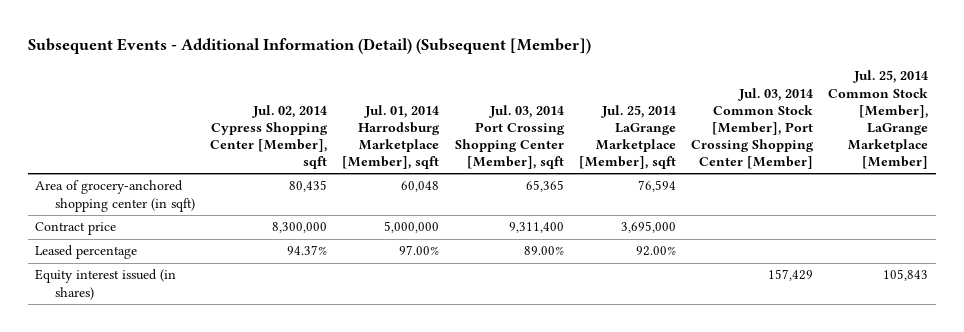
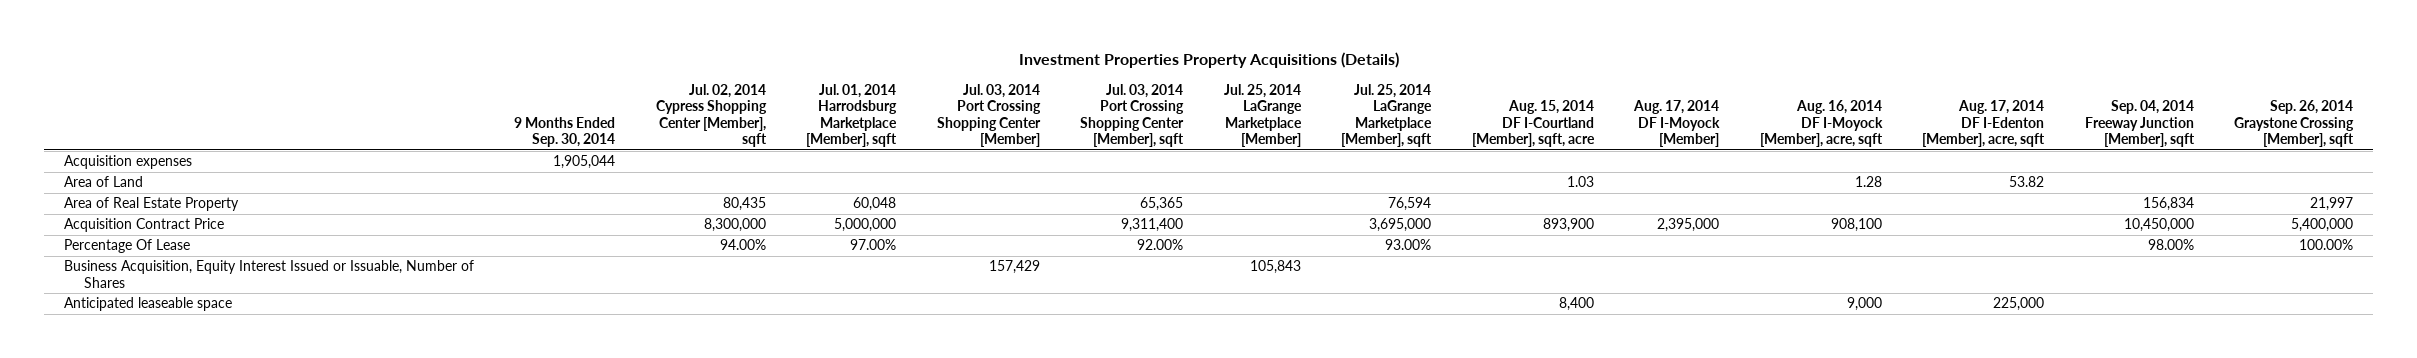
- Subsequent Events - Additional Information (Detail) (Subsequent [Member])
+ Investment Properties Property Acquisitions (Details)
- | Jul. 02, 2014 Cypress Shopping Center [Member], sqft | Jul. 01, 2014 Harrodsburg Marketplace [Member], sqft | Jul. 03, 2014 Port Crossing Shopping Center [Member], sqft | Jul. 25, 2014 LaGrange Marketplace [Member], sqft | Jul. 03, 2014 Common Stock [Member], Port Crossing Shopping Center [Member] | Jul. 25, 2014 Common Stock [Member], LaGrange Marketplace [Member]
+ | 9 Months Ended Sep. 30, 2014 | Jul. 02, 2014 Cypress Shopping Center [Member], sqft | Jul. 01, 2014 Harrodsburg Marketplace [Member], sqft | Jul. 03, 2014 Port Crossing Shopping Center [Member] | Jul. 03, 2014 Port Crossing Shopping Center [Member], sqft | Jul. 25, 2014 LaGrange Marketplace [Member] | Jul. 25, 2014 LaGrange Marketplace [Member], sqft | Aug. 15, 2014 DF I-Courtland [Member], sqft, acre | Aug. 17, 2014 DF I-Moyock [Member] | Aug. 16, 2014 DF I-Moyock [Member], acre, sqft | Aug. 17, 2014 DF I-Edenton [Member], acre, sqft | Sep. 04, 2014 Freeway Junction [Member], sqft | Sep. 26, 2014 Graystone Crossing [Member], sqft
- Area of grocery-anchored shopping center (in sqft) | 80,435 | 60,048 | 65,365 | 76,594 | |
- Contract price | 8,300,000 | 5,000,000 | 9,311,400 | 3,695,000 | |
- Leased percentage | 94.37% | 97.00% | 89.00% | 92.00% | |
- Equity interest issued (in shares) | | | | | 157,429 | 105,843
+ Acquisition expenses | 1,905,044 | | | | | | | | | | | |
+ Area of Land | | | | | | | | 1.03 | | 1.28 | 53.82 | |
+ Area of Real Estate Property | | 80,435 | 60,048 | | 65,365 | | 76,594 | | | | | 156,834 | 21,997
+ Acquisition Contract Price | | 8,300,000 | 5,000,000 | | 9,311,400 | | 3,695,000 | 893,900 | 2,395,000 | 908,100 | | 10,450,000 | 5,400,000
+ Percentage Of Lease | | 94.00% | 97.00% | | 92.00% | | 93.00% | | | | | 98.00% | 100.00%
+ Business Acquisition, Equity Interest Issued or Issuable, Number of Shares | | | | 157,429 | | 105,843 | | | | | | |
+ Anticipated leaseable space | | | | | | | | 8,400 | | 9,000 | 225,000 | |

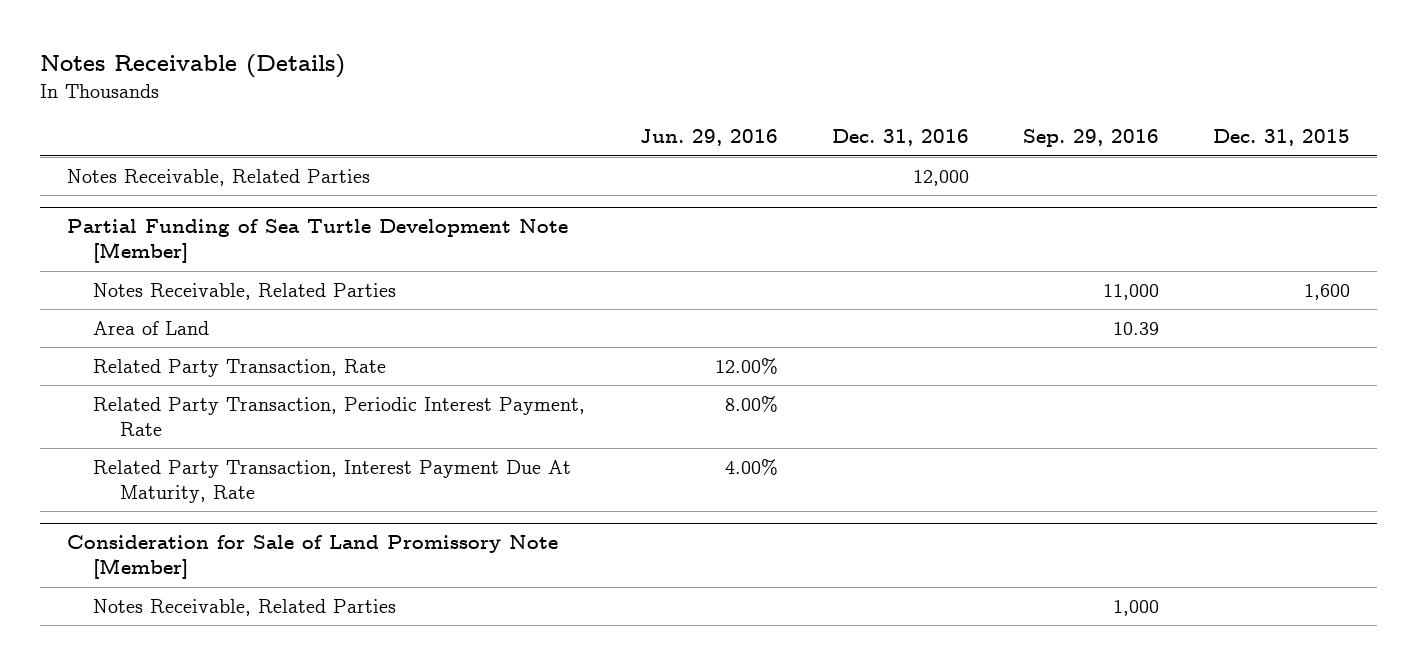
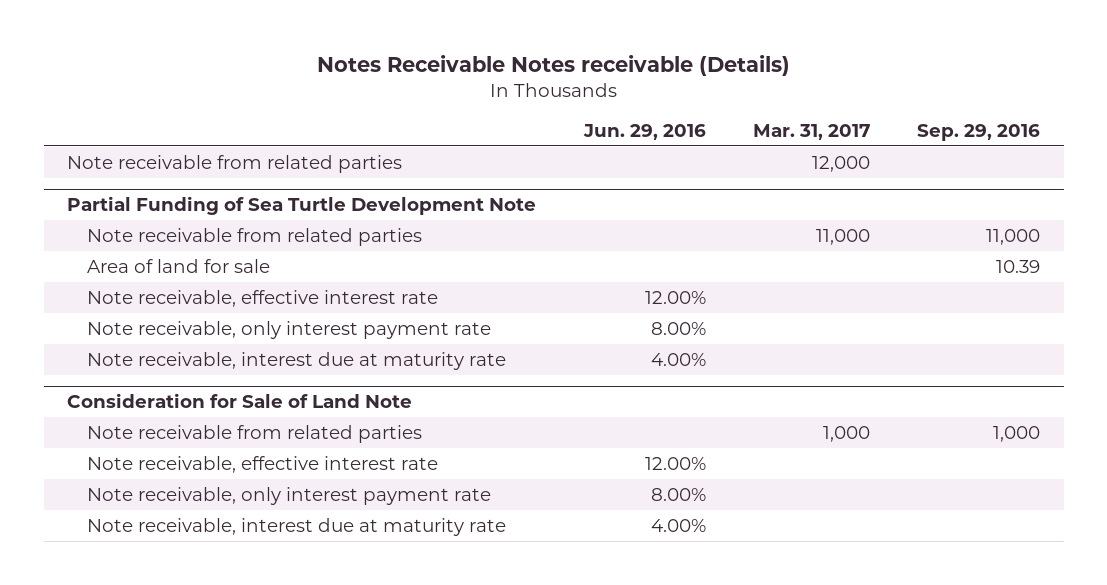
- Notes Receivable (Details)
+ Notes Receivable Notes receivable (Details)
- | Jun. 29, 2016 | Dec. 31, 2016 | Sep. 29, 2016 | Dec. 31, 2015
+ | Jun. 29, 2016 | Mar. 31, 2017 | Sep. 29, 2016
- Notes Receivable, Related Parties | | 12,000 | |
- Partial Funding of Sea Turtle Development Note [Member]
- Notes Receivable, Related Parties | | | 11,000 | 1,600
- Area of Land | | | 10.39 |
- Related Party Transaction, Rate | 12.00% | | |
- Related Party Transaction, Periodic Interest Payment, Rate | 8.00% | | |
- Related Party Transaction, Interest Payment Due At Maturity, Rate | 4.00% | | |
- Consideration for Sale of Land Promissory Note [Member]
- Notes Receivable, Related Parties | | | 1,000 |
+ Note receivable from related parties | | 12,000 |
+ Partial Funding of Sea Turtle Development Note
+ Note receivable from related parties | | 11,000 | 11,000
+ Area of land for sale | | | 10.39
+ Note receivable, effective interest rate | 12.00% | |
+ Note receivable, only interest payment rate | 8.00% | |
+ Note receivable, interest due at maturity rate | 4.00% | |
+ Consideration for Sale of Land Note
+ Note receivable from related parties | | 1,000 | 1,000
+ Note receivable, effective interest rate | 12.00% | |
+ Note receivable, only interest payment rate | 8.00% | |
+ Note receivable, interest due at maturity rate | 4.00% | |

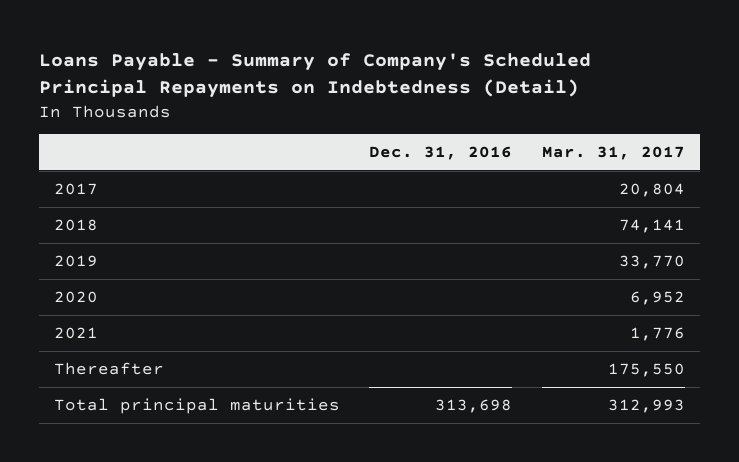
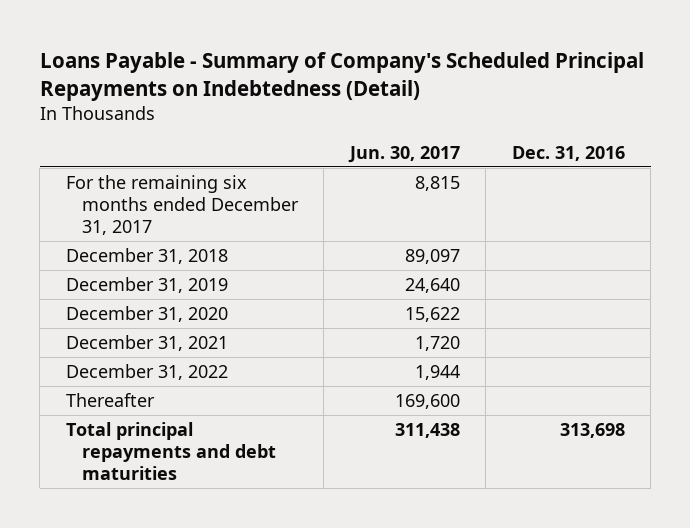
- | Dec. 31, 2016 | Mar. 31, 2017
+ | Jun. 30, 2017 | Dec. 31, 2016
- 2017 | | 20,804
- 2018 | | 74,141
- 2019 | | 33,770
- 2020 | | 6,952
- 2021 | | 1,776
+ For the remaining six months ended December 31, 2017 | 8,815 |
+ December 31, 2018 | 89,097 |
+ December 31, 2019 | 24,640 |
+ December 31, 2020 | 15,622 |
+ December 31, 2021 | 1,720 |
+ December 31, 2022 | 1,944 |
- Total principal maturities | 313,698 | 312,993
+ Total principal repayments and debt maturities | 311,438 | 313,698

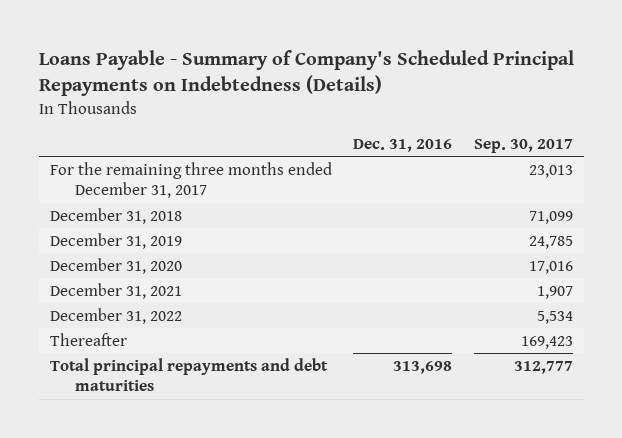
- Loans Payable - Summary of Company's Scheduled Principal Repayments on Indebtedness (Detail)
+ Loans Payable - Summary of Company's Scheduled Principal Repayments on Indebtedness (Details)
- | Jun. 30, 2017 | Dec. 31, 2016
+ | Dec. 31, 2016 | Sep. 30, 2017
- For the remaining six months ended December 31, 2017 | 8,815 |
+ For the remaining three months ended December 31, 2017 | | 23,013

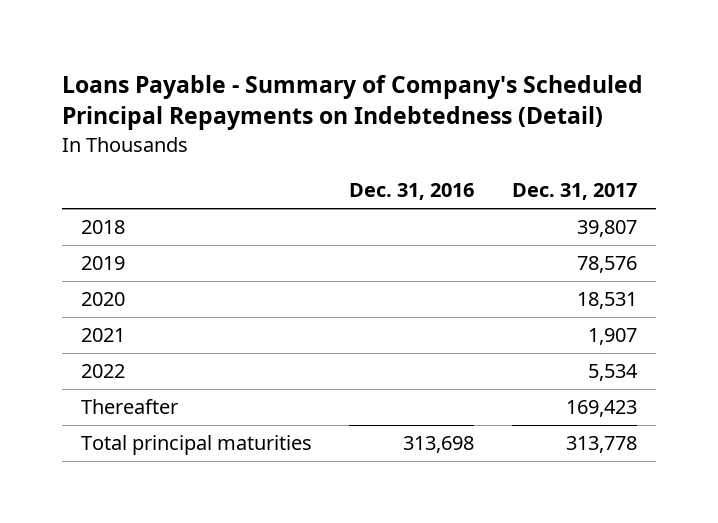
- Loans Payable - Summary of Company's Scheduled Principal Repayments on Indebtedness (Details)
+ Loans Payable - Summary of Company's Scheduled Principal Repayments on Indebtedness (Detail)
- | Dec. 31, 2016 | Sep. 30, 2017
+ | Dec. 31, 2016 | Dec. 31, 2017
- For the remaining three months ended December 31, 2017 | | 23,013
- December 31, 2018 | | 71,099
- December 31, 2019 | | 24,785
- December 31, 2020 | | 17,016
- December 31, 2021 | | 1,907
- December 31, 2022 | | 5,534
+ 2018 | | 39,807
+ 2019 | | 78,576
+ 2020 | | 18,531
+ 2021 | | 1,907
+ 2022 | | 5,534
- Total principal repayments and debt maturities | 313,698 | 312,777
+ Total principal maturities | 313,698 | 313,778

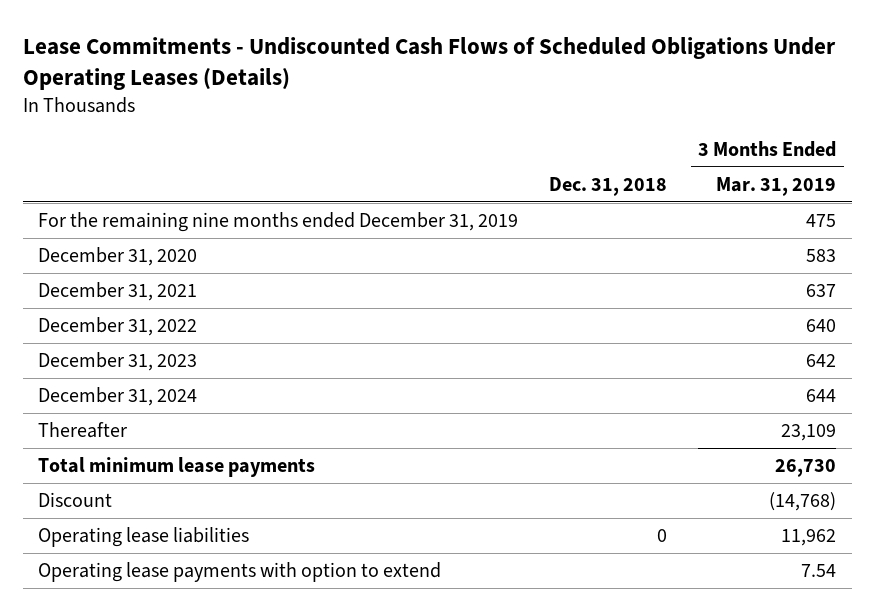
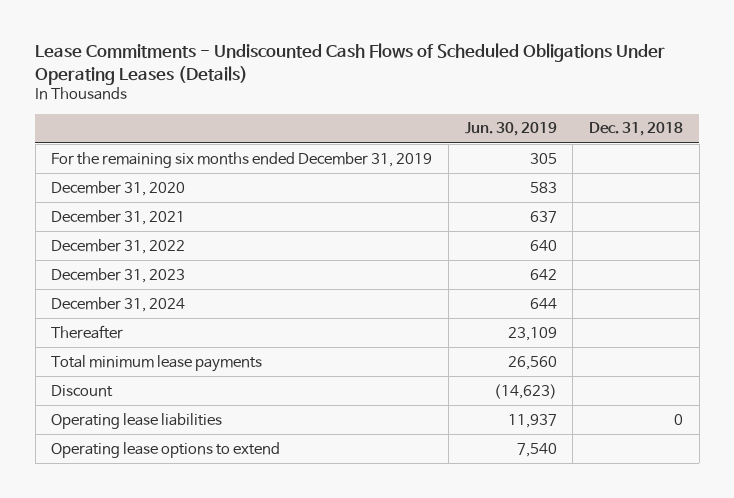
- | Dec. 31, 2018 | 3 Months Ended Mar. 31, 2019
+ | Jun. 30, 2019 | Dec. 31, 2018
- For the remaining nine months ended December 31, 2019 | | 475
+ For the remaining six months ended December 31, 2019 | 305 |
- Operating lease payments with option to extend | | 7.54
+ Operating lease options to extend | 7,540 |

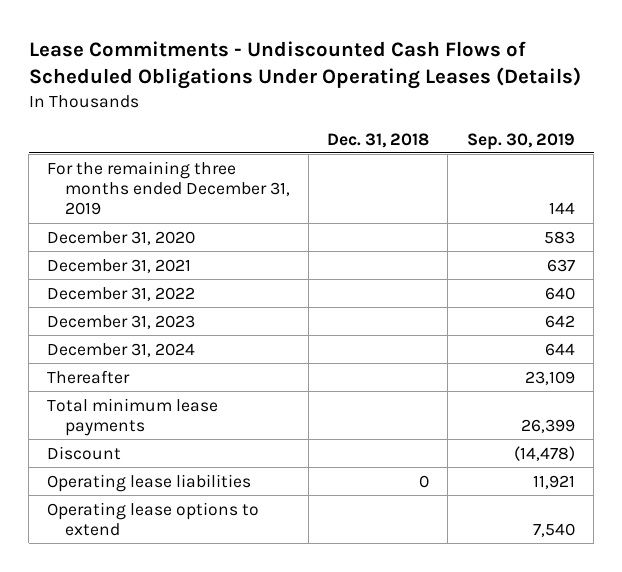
- | Jun. 30, 2019 | Dec. 31, 2018
+ | Dec. 31, 2018 | Sep. 30, 2019
- For the remaining six months ended December 31, 2019 | 305 |
+ For the remaining three months ended December 31, 2019 | | 144

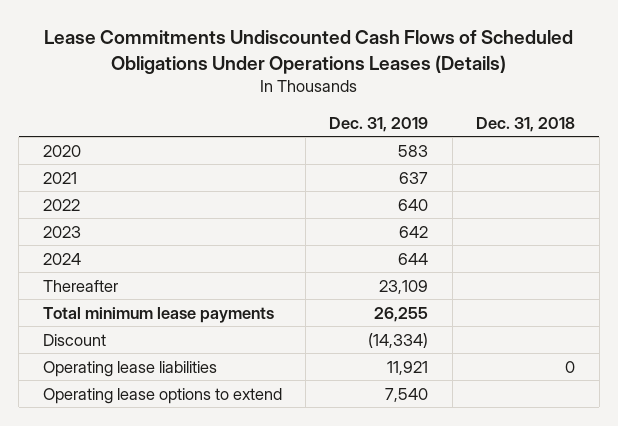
- Lease Commitments - Undiscounted Cash Flows of Scheduled Obligations Under Operating Leases (Details)
+ Lease Commitments Undiscounted Cash Flows of Scheduled Obligations Under Operations Leases (Details)
- | Dec. 31, 2018 | Sep. 30, 2019
+ | Dec. 31, 2019 | Dec. 31, 2018
- For the remaining three months ended December 31, 2019 | | 144
- December 31, 2020 | | 583
- December 31, 2021 | | 637
- December 31, 2022 | | 640
- December 31, 2023 | | 642
- December 31, 2024 | | 644
+ 2020 | 583 |
+ 2021 | 637 |
+ 2022 | 640 |
+ 2023 | 642 |
+ 2024 | 644 |

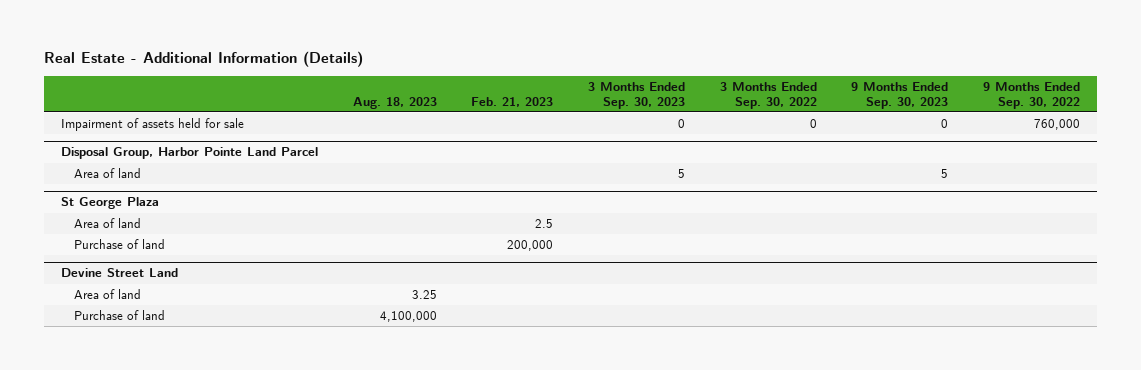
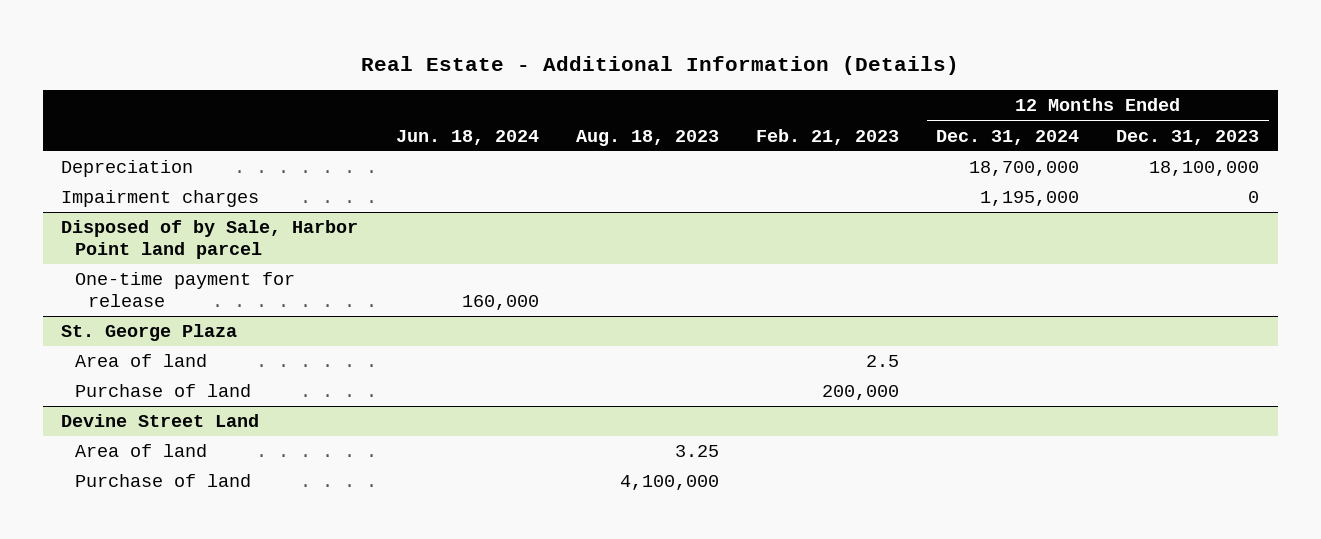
- | Aug. 18, 2023 | Feb. 21, 2023 | 3 Months Ended Sep. 30, 2023 | 3 Months Ended Sep. 30, 2022 | 9 Months Ended Sep. 30, 2023 | 9 Months Ended Sep. 30, 2022
+ | Jun. 18, 2024 | Aug. 18, 2023 | Feb. 21, 2023 | 12 Months Ended Dec. 31, 2024 | 12 Months Ended Dec. 31, 2023
- Impairment of assets held for sale | | | 0 | 0 | 0 | 760,000
- Disposal Group, Harbor Pointe Land Parcel
- Area of land | | | 5 | | 5 |
- St George Plaza
+ Depreciation | | | | 18,700,000 | 18,100,000
+ Impairment charges | | | | 1,195,000 | 0
+ Disposed of by Sale, Harbor Point land parcel
+ One-time payment for release | 160,000 | | | |
+ St. George Plaza

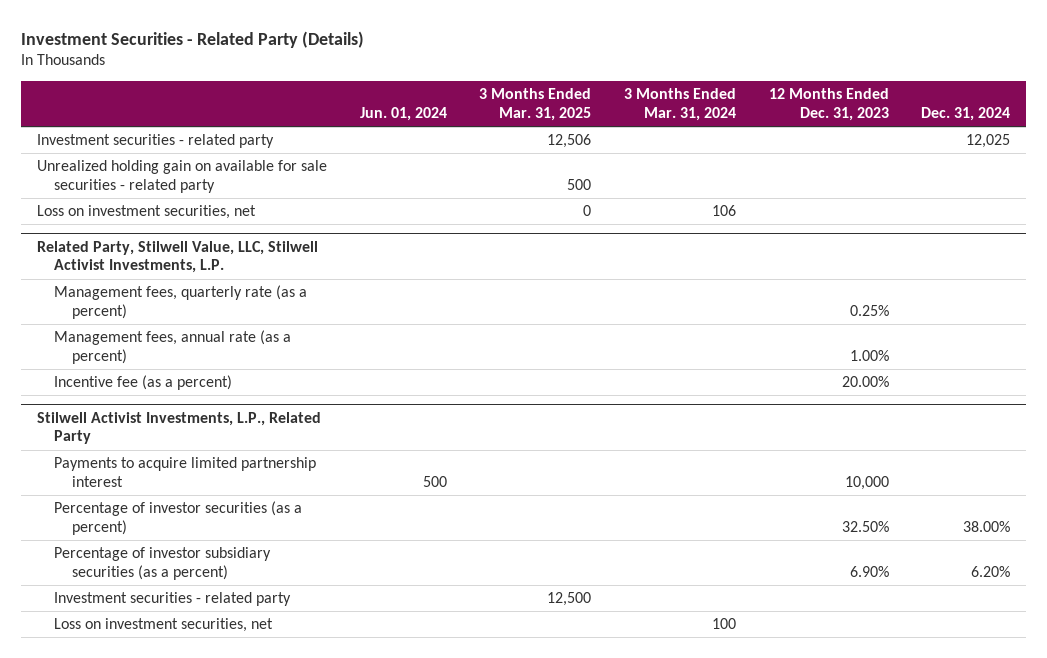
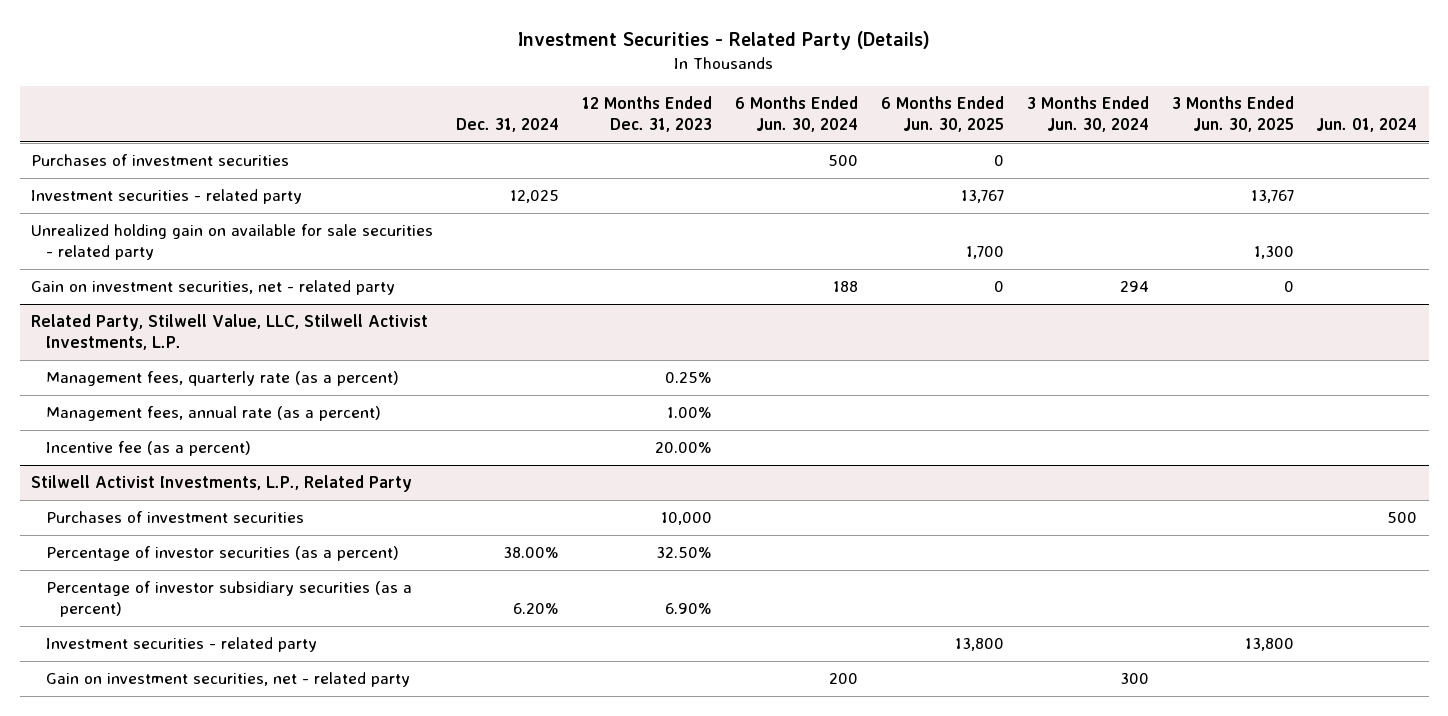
- | Jun. 01, 2024 | 3 Months Ended Mar. 31, 2025 | 3 Months Ended Mar. 31, 2024 | 12 Months Ended Dec. 31, 2023 | Dec. 31, 2024
+ | Dec. 31, 2024 | 12 Months Ended Dec. 31, 2023 | 6 Months Ended Jun. 30, 2024 | 6 Months Ended Jun. 30, 2025 | 3 Months Ended Jun. 30, 2024 | 3 Months Ended Jun. 30, 2025 | Jun. 01, 2024
+ Purchases of investment securities | | | 500 | 0 | | |
- Loss on investment securities, net | | 0 | 106 | |
+ Gain on investment securities, net - related party | | | 188 | 0 | 294 | 0 |
@ Stilwell Activist Investments, L.P., Related Party
- Payments to acquire limited partnership interest | 500 | | | 10,000 |
+ Purchases of investment securities | | 10,000 | | | | | 500
- Loss on investment securities, net | | | 100 | |
+ Gain on investment securities, net - related party | | | 200 | | 300 | |

